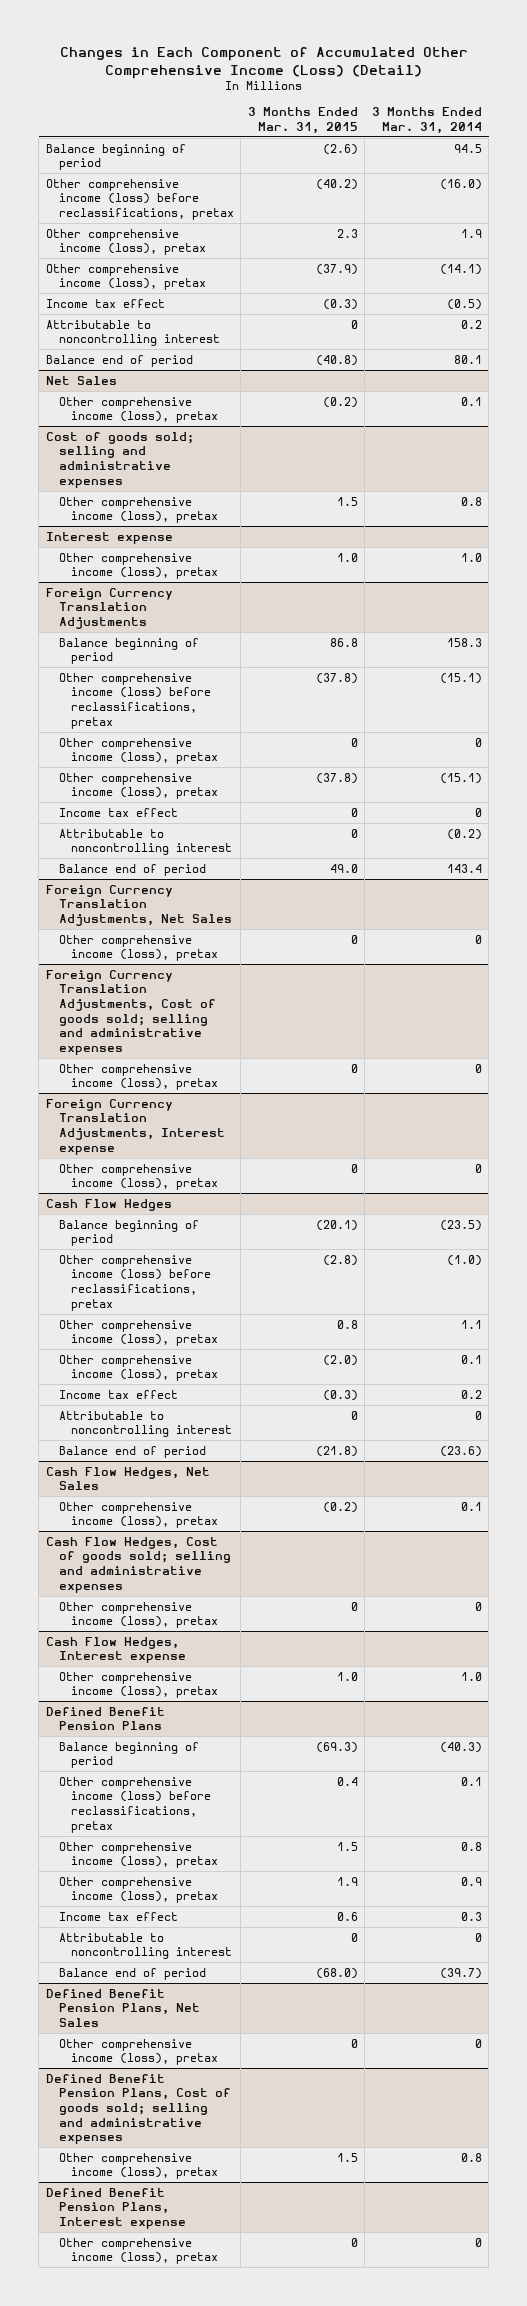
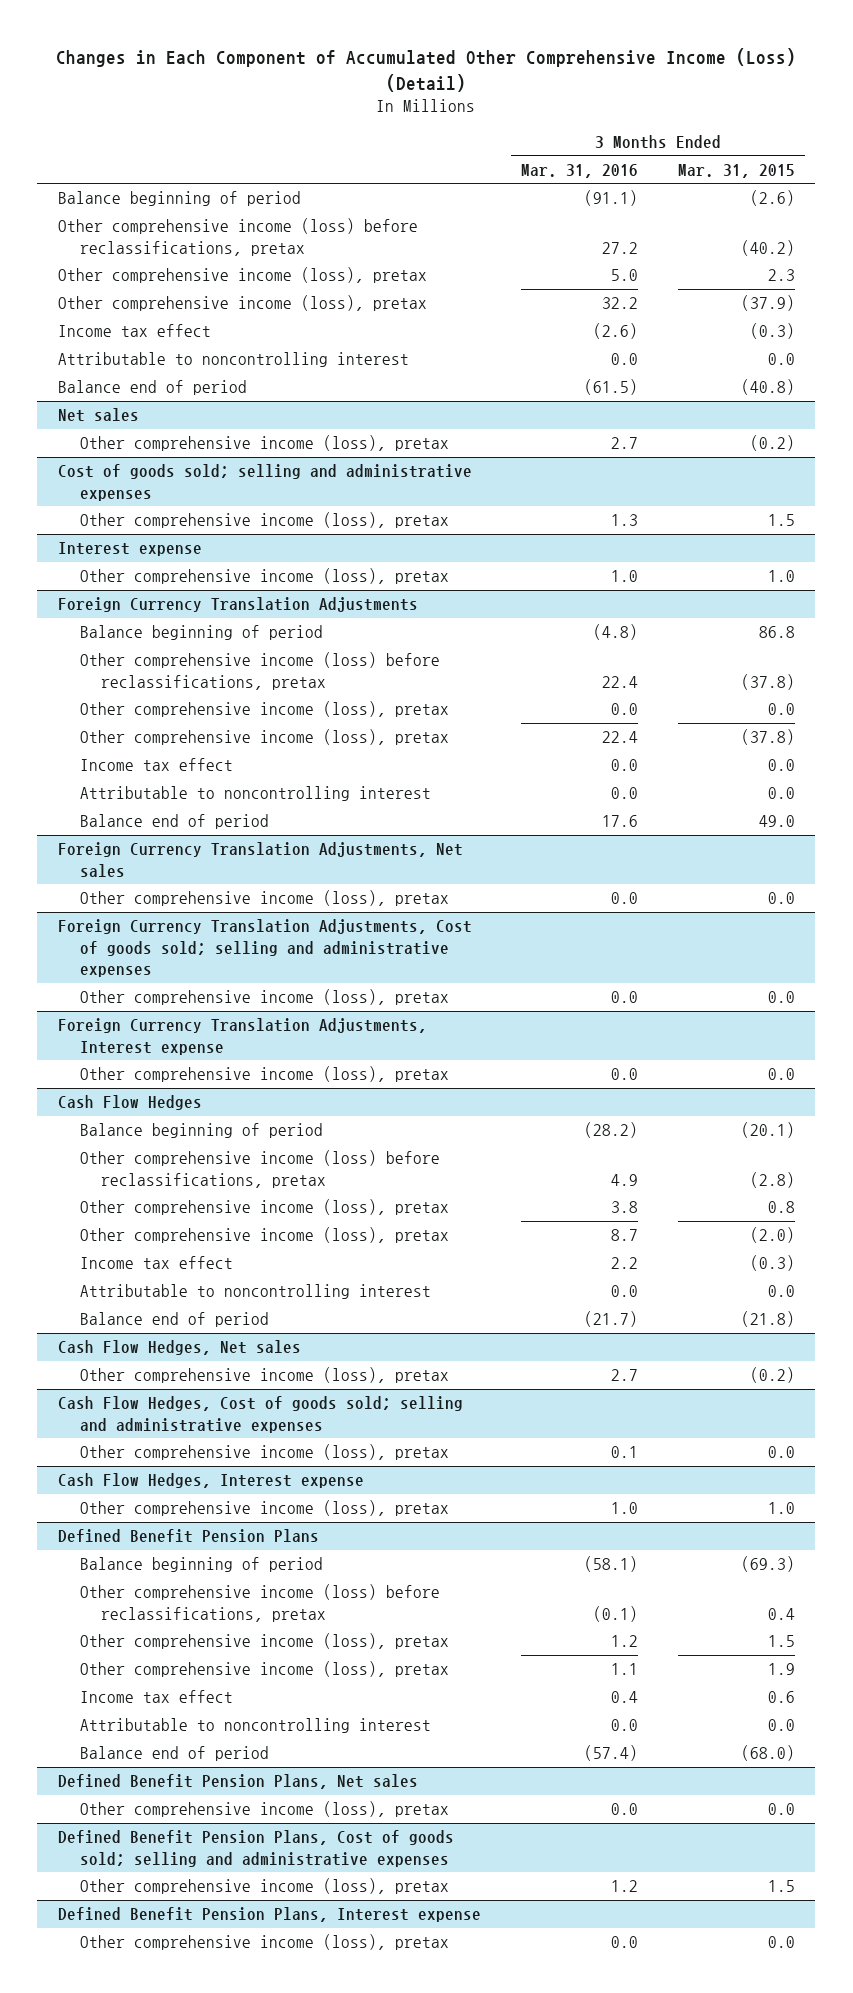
- | 3 Months Ended Mar. 31, 2015 | 3 Months Ended Mar. 31, 2014
+ | 3 Months Ended Mar. 31, 2016 | 3 Months Ended Mar. 31, 2015
- Attributable to noncontrolling interest | 0 | 0.2
+ Attributable to noncontrolling interest | 0.0 | 0.0
- Net Sales
+ Net sales
@ Foreign Currency Translation Adjustments
- Other comprehensive income (loss), pretax | 0 | 0
+ Other comprehensive income (loss), pretax | 0.0 | 0.0
- Income tax effect | 0 | 0
- Attributable to noncontrolling interest | 0 | (0.2)
+ Income tax effect | 0.0 | 0.0
+ Attributable to noncontrolling interest | 0.0 | 0.0
- Foreign Currency Translation Adjustments, Net Sales
- Other comprehensive income (loss), pretax | 0 | 0
+ Foreign Currency Translation Adjustments, Net sales
+ Other comprehensive income (loss), pretax | 0.0 | 0.0
@ Foreign Currency Translation Adjustments, Cost of goods sold; selling and administrative expenses
- Other comprehensive income (loss), pretax | 0 | 0
+ Other comprehensive income (loss), pretax | 0.0 | 0.0
@ Foreign Currency Translation Adjustments, Interest expense
- Other comprehensive income (loss), pretax | 0 | 0
+ Other comprehensive income (loss), pretax | 0.0 | 0.0
@ Cash Flow Hedges
- Attributable to noncontrolling interest | 0 | 0
+ Attributable to noncontrolling interest | 0.0 | 0.0
- Cash Flow Hedges, Net Sales
+ Cash Flow Hedges, Net sales
@ Cash Flow Hedges, Cost of goods sold; selling and administrative expenses
- Other comprehensive income (loss), pretax | 0 | 0
+ Other comprehensive income (loss), pretax | 0.1 | 0.0
@ Defined Benefit Pension Plans
- Attributable to noncontrolling interest | 0 | 0
+ Attributable to noncontrolling interest | 0.0 | 0.0
- Defined Benefit Pension Plans, Net Sales
- Other comprehensive income (loss), pretax | 0 | 0
+ Defined Benefit Pension Plans, Net sales
+ Other comprehensive income (loss), pretax | 0.0 | 0.0
@ Defined Benefit Pension Plans, Interest expense
- Other comprehensive income (loss), pretax | 0 | 0
+ Other comprehensive income (loss), pretax | 0.0 | 0.0

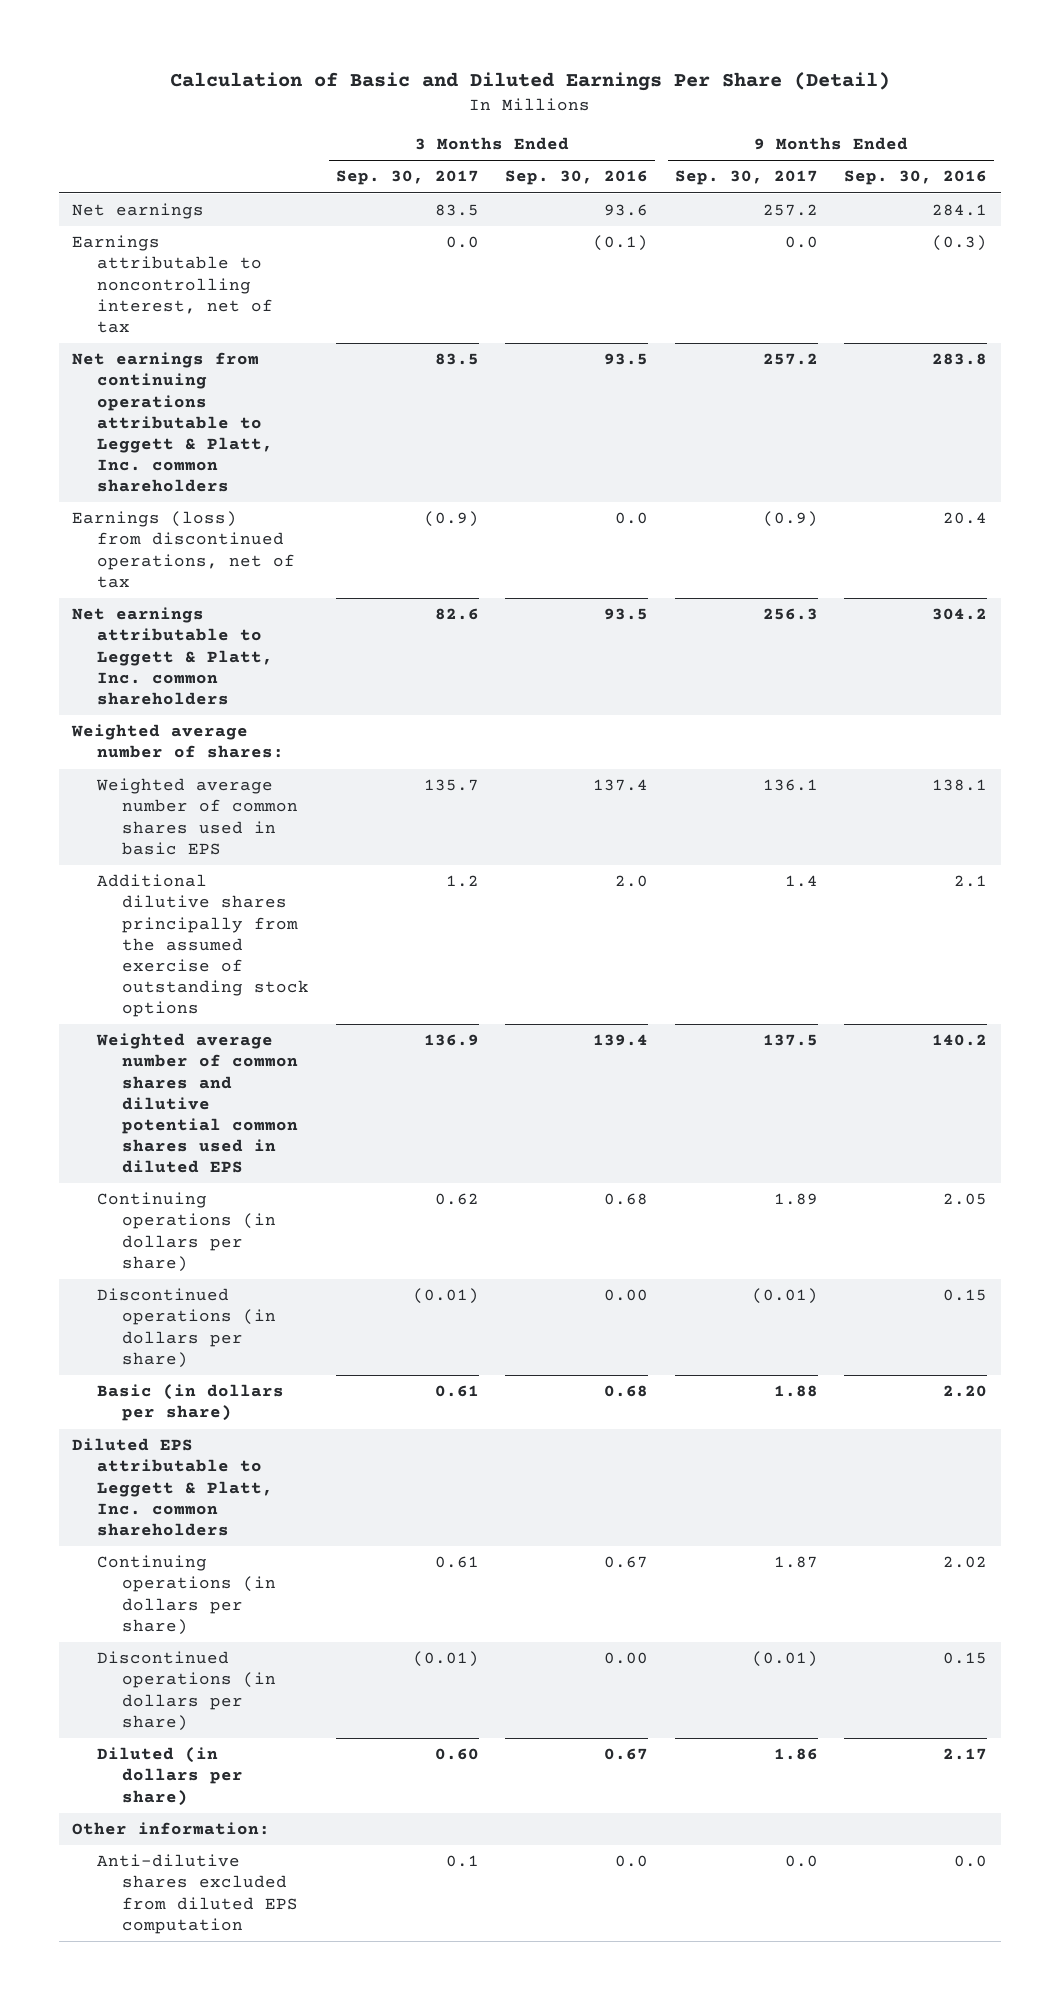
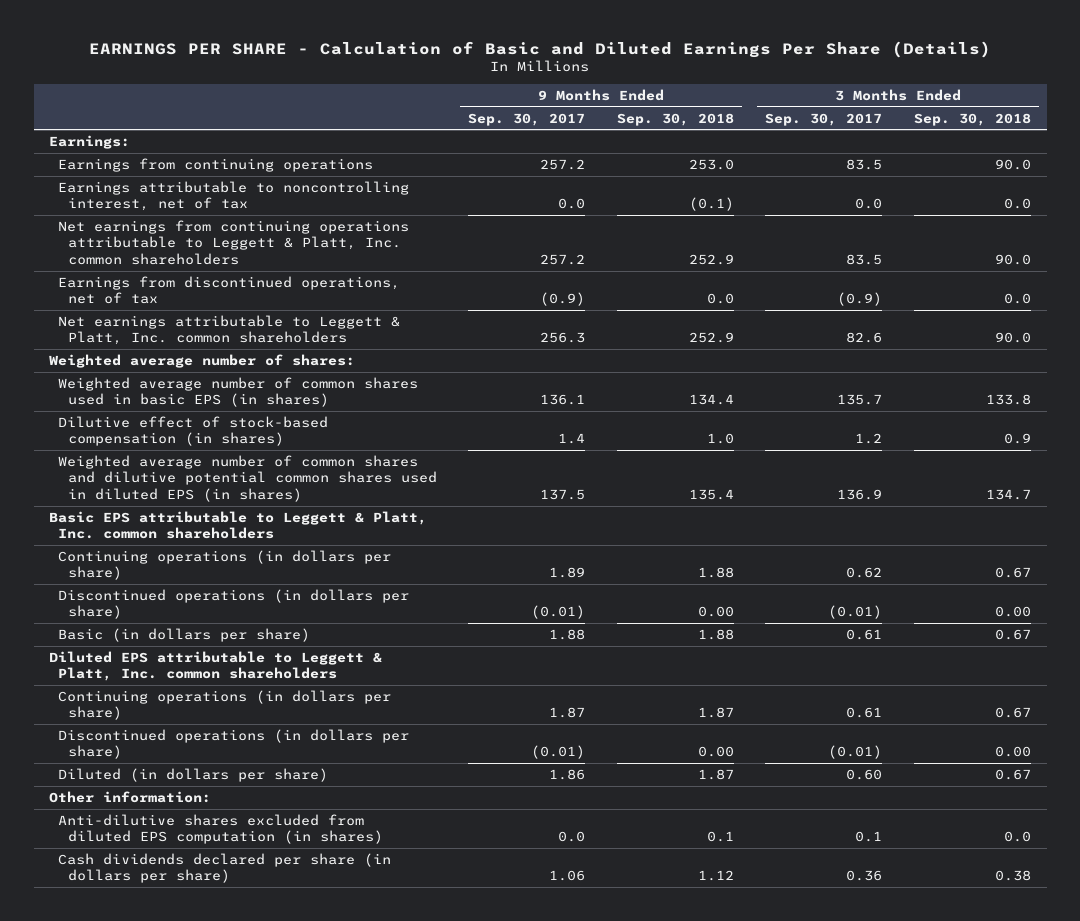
- Calculation of Basic and Diluted Earnings Per Share (Detail)
+ EARNINGS PER SHARE - Calculation of Basic and Diluted Earnings Per Share (Details)
- | 3 Months Ended Sep. 30, 2017 | 3 Months Ended Sep. 30, 2016 | 9 Months Ended Sep. 30, 2017 | 9 Months Ended Sep. 30, 2016
+ | 9 Months Ended Sep. 30, 2017 | 9 Months Ended Sep. 30, 2018 | 3 Months Ended Sep. 30, 2017 | 3 Months Ended Sep. 30, 2018
- Net earnings | 83.5 | 93.6 | 257.2 | 284.1
+ Earnings:
+ Earnings from continuing operations | 257.2 | 253.0 | 83.5 | 90.0
- Earnings (loss) from discontinued operations, net of tax | (0.9) | 0.0 | (0.9) | 20.4
+ Earnings from discontinued operations, net of tax | (0.9) | 0.0 | (0.9) | 0.0
- Weighted average number of common shares used in basic EPS | 135.7 | 137.4 | 136.1 | 138.1
- Additional dilutive shares principally from the assumed exercise of outstanding stock options | 1.2 | 2.0 | 1.4 | 2.1
- Weighted average number of common shares and dilutive potential common shares used in diluted EPS | 136.9 | 139.4 | 137.5 | 140.2
+ Weighted average number of common shares used in basic EPS (in shares) | 136.1 | 134.4 | 135.7 | 133.8
+ Dilutive effect of stock-based compensation (in shares) | 1.4 | 1.0 | 1.2 | 0.9
+ Weighted average number of common shares and dilutive potential common shares used in diluted EPS (in shares) | 137.5 | 135.4 | 136.9 | 134.7
+ Basic EPS attributable to Leggett & Platt, Inc. common shareholders
- Anti-dilutive shares excluded from diluted EPS computation | 0.1 | 0.0 | 0.0 | 0.0
+ Anti-dilutive shares excluded from diluted EPS computation (in shares) | 0.0 | 0.1 | 0.1 | 0.0
+ Cash dividends declared per share (in dollars per share) | 1.06 | 1.12 | 0.36 | 0.38

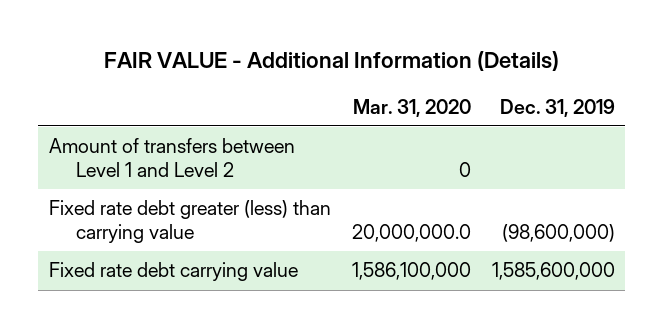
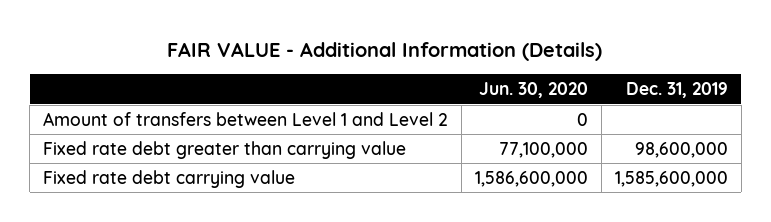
- | Mar. 31, 2020 | Dec. 31, 2019
+ | Jun. 30, 2020 | Dec. 31, 2019
- Fixed rate debt greater (less) than carrying value | 20,000,000.0 | (98,600,000)
+ Fixed rate debt greater than carrying value | 77,100,000 | 98,600,000

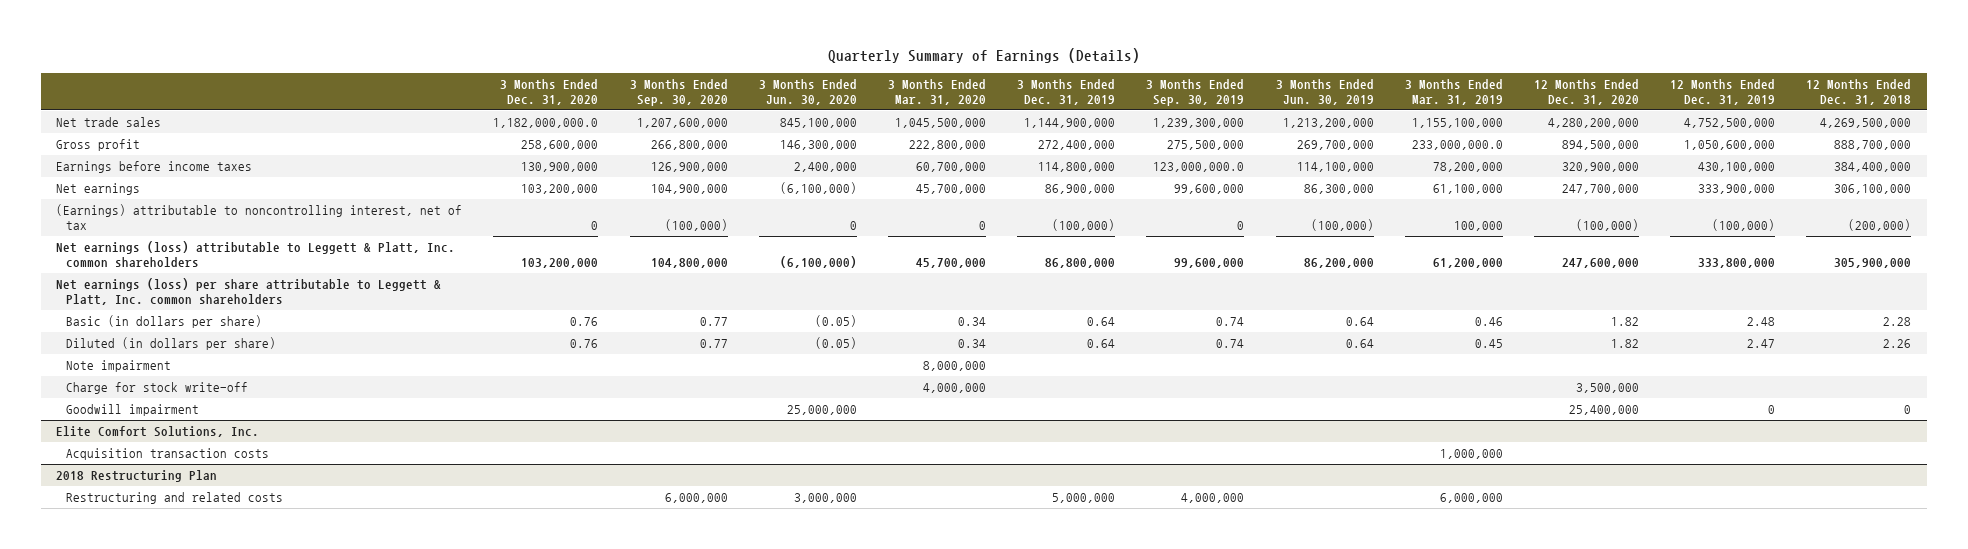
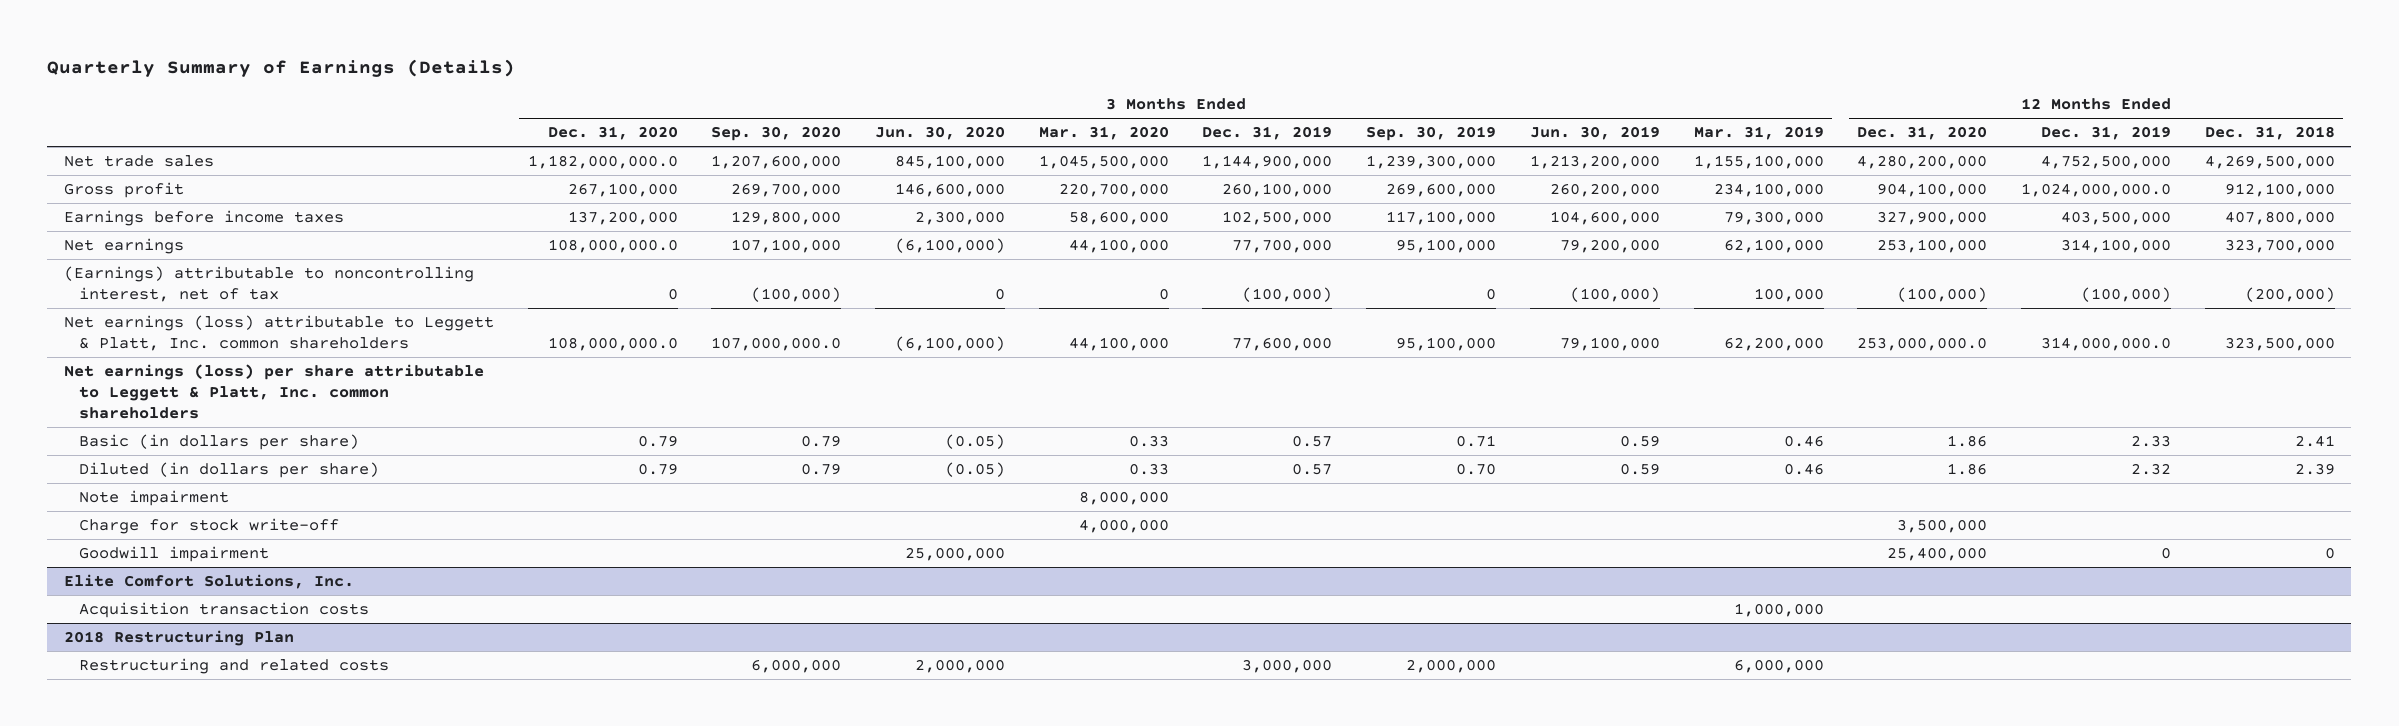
- Gross profit | 258,600,000 | 266,800,000 | 146,300,000 | 222,800,000 | 272,400,000 | 275,500,000 | 269,700,000 | 233,000,000.0 | 894,500,000 | 1,050,600,000 | 888,700,000
- Earnings before income taxes | 130,900,000 | 126,900,000 | 2,400,000 | 60,700,000 | 114,800,000 | 123,000,000.0 | 114,100,000 | 78,200,000 | 320,900,000 | 430,100,000 | 384,400,000
- Net earnings | 103,200,000 | 104,900,000 | (6,100,000) | 45,700,000 | 86,900,000 | 99,600,000 | 86,300,000 | 61,100,000 | 247,700,000 | 333,900,000 | 306,100,000
+ Gross profit | 267,100,000 | 269,700,000 | 146,600,000 | 220,700,000 | 260,100,000 | 269,600,000 | 260,200,000 | 234,100,000 | 904,100,000 | 1,024,000,000.0 | 912,100,000
+ Earnings before income taxes | 137,200,000 | 129,800,000 | 2,300,000 | 58,600,000 | 102,500,000 | 117,100,000 | 104,600,000 | 79,300,000 | 327,900,000 | 403,500,000 | 407,800,000
+ Net earnings | 108,000,000.0 | 107,100,000 | (6,100,000) | 44,100,000 | 77,700,000 | 95,100,000 | 79,200,000 | 62,100,000 | 253,100,000 | 314,100,000 | 323,700,000
- Net earnings (loss) attributable to Leggett & Platt, Inc. common shareholders | 103,200,000 | 104,800,000 | (6,100,000) | 45,700,000 | 86,800,000 | 99,600,000 | 86,200,000 | 61,200,000 | 247,600,000 | 333,800,000 | 305,900,000
+ Net earnings (loss) attributable to Leggett & Platt, Inc. common shareholders | 108,000,000.0 | 107,000,000.0 | (6,100,000) | 44,100,000 | 77,600,000 | 95,100,000 | 79,100,000 | 62,200,000 | 253,000,000.0 | 314,000,000.0 | 323,500,000
- Basic (in dollars per share) | 0.76 | 0.77 | (0.05) | 0.34 | 0.64 | 0.74 | 0.64 | 0.46 | 1.82 | 2.48 | 2.28
- Diluted (in dollars per share) | 0.76 | 0.77 | (0.05) | 0.34 | 0.64 | 0.74 | 0.64 | 0.45 | 1.82 | 2.47 | 2.26
+ Basic (in dollars per share) | 0.79 | 0.79 | (0.05) | 0.33 | 0.57 | 0.71 | 0.59 | 0.46 | 1.86 | 2.33 | 2.41
+ Diluted (in dollars per share) | 0.79 | 0.79 | (0.05) | 0.33 | 0.57 | 0.70 | 0.59 | 0.46 | 1.86 | 2.32 | 2.39
@ 2018 Restructuring Plan
- Restructuring and related costs | | 6,000,000 | 3,000,000 | | 5,000,000 | 4,000,000 | | 6,000,000 | | |
+ Restructuring and related costs | | 6,000,000 | 2,000,000 | | 3,000,000 | 2,000,000 | | 6,000,000 | | |

